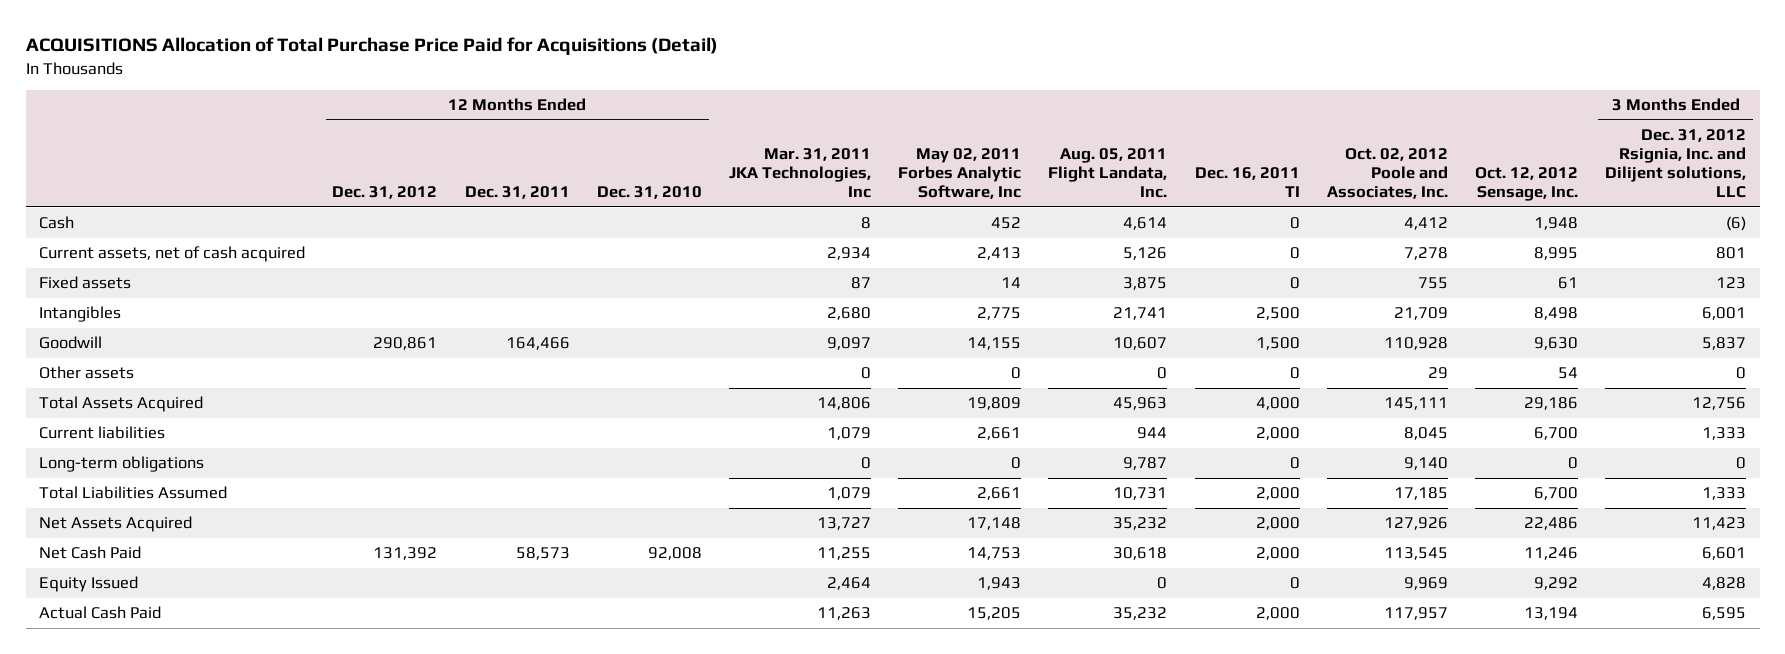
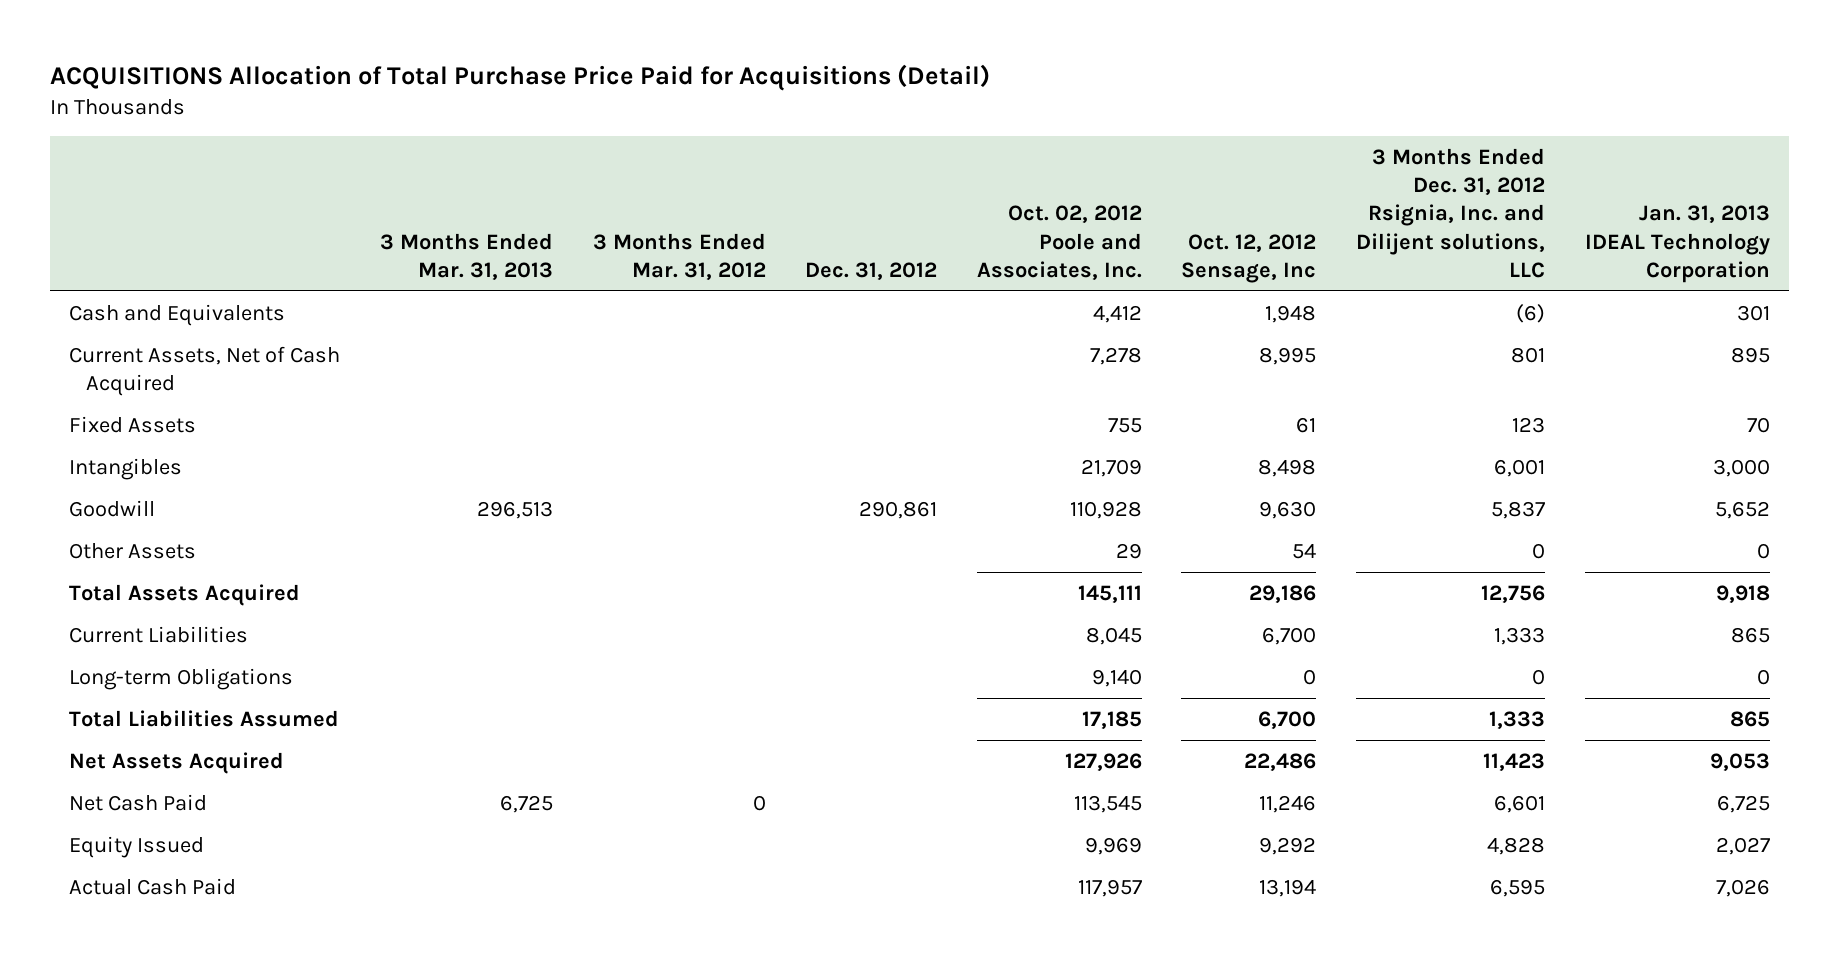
- | 12 Months Ended Dec. 31, 2012 | 12 Months Ended Dec. 31, 2011 | 12 Months Ended Dec. 31, 2010 | Mar. 31, 2011 JKA Technologies, Inc | May 02, 2011 Forbes Analytic Software, Inc | Aug. 05, 2011 Flight Landata, Inc. | Dec. 16, 2011 TI | Oct. 02, 2012 Poole and Associates, Inc. | Oct. 12, 2012 Sensage, Inc. | 3 Months Ended Dec. 31, 2012 Rsignia, Inc. and Dilijent solutions, LLC
+ | 3 Months Ended Mar. 31, 2013 | 3 Months Ended Mar. 31, 2012 | Dec. 31, 2012 | Oct. 02, 2012 Poole and Associates, Inc. | Oct. 12, 2012 Sensage, Inc | 3 Months Ended Dec. 31, 2012 Rsignia, Inc. and Dilijent solutions, LLC | Jan. 31, 2013 IDEAL Technology Corporation
- Cash | | | | 8 | 452 | 4,614 | 0 | 4,412 | 1,948 | (6)
- Current assets, net of cash acquired | | | | 2,934 | 2,413 | 5,126 | 0 | 7,278 | 8,995 | 801
- Fixed assets | | | | 87 | 14 | 3,875 | 0 | 755 | 61 | 123
+ Cash and Equivalents | | | | 4,412 | 1,948 | (6) | 301
+ Current Assets, Net of Cash Acquired | | | | 7,278 | 8,995 | 801 | 895
+ Fixed Assets | | | | 755 | 61 | 123 | 70
- Other assets | | | | 0 | 0 | 0 | 0 | 29 | 54 | 0
+ Other Assets | | | | 29 | 54 | 0 | 0
- Current liabilities | | | | 1,079 | 2,661 | 944 | 2,000 | 8,045 | 6,700 | 1,333
- Long-term obligations | | | | 0 | 0 | 9,787 | 0 | 9,140 | 0 | 0
+ Current Liabilities | | | | 8,045 | 6,700 | 1,333 | 865
+ Long-term Obligations | | | | 9,140 | 0 | 0 | 0

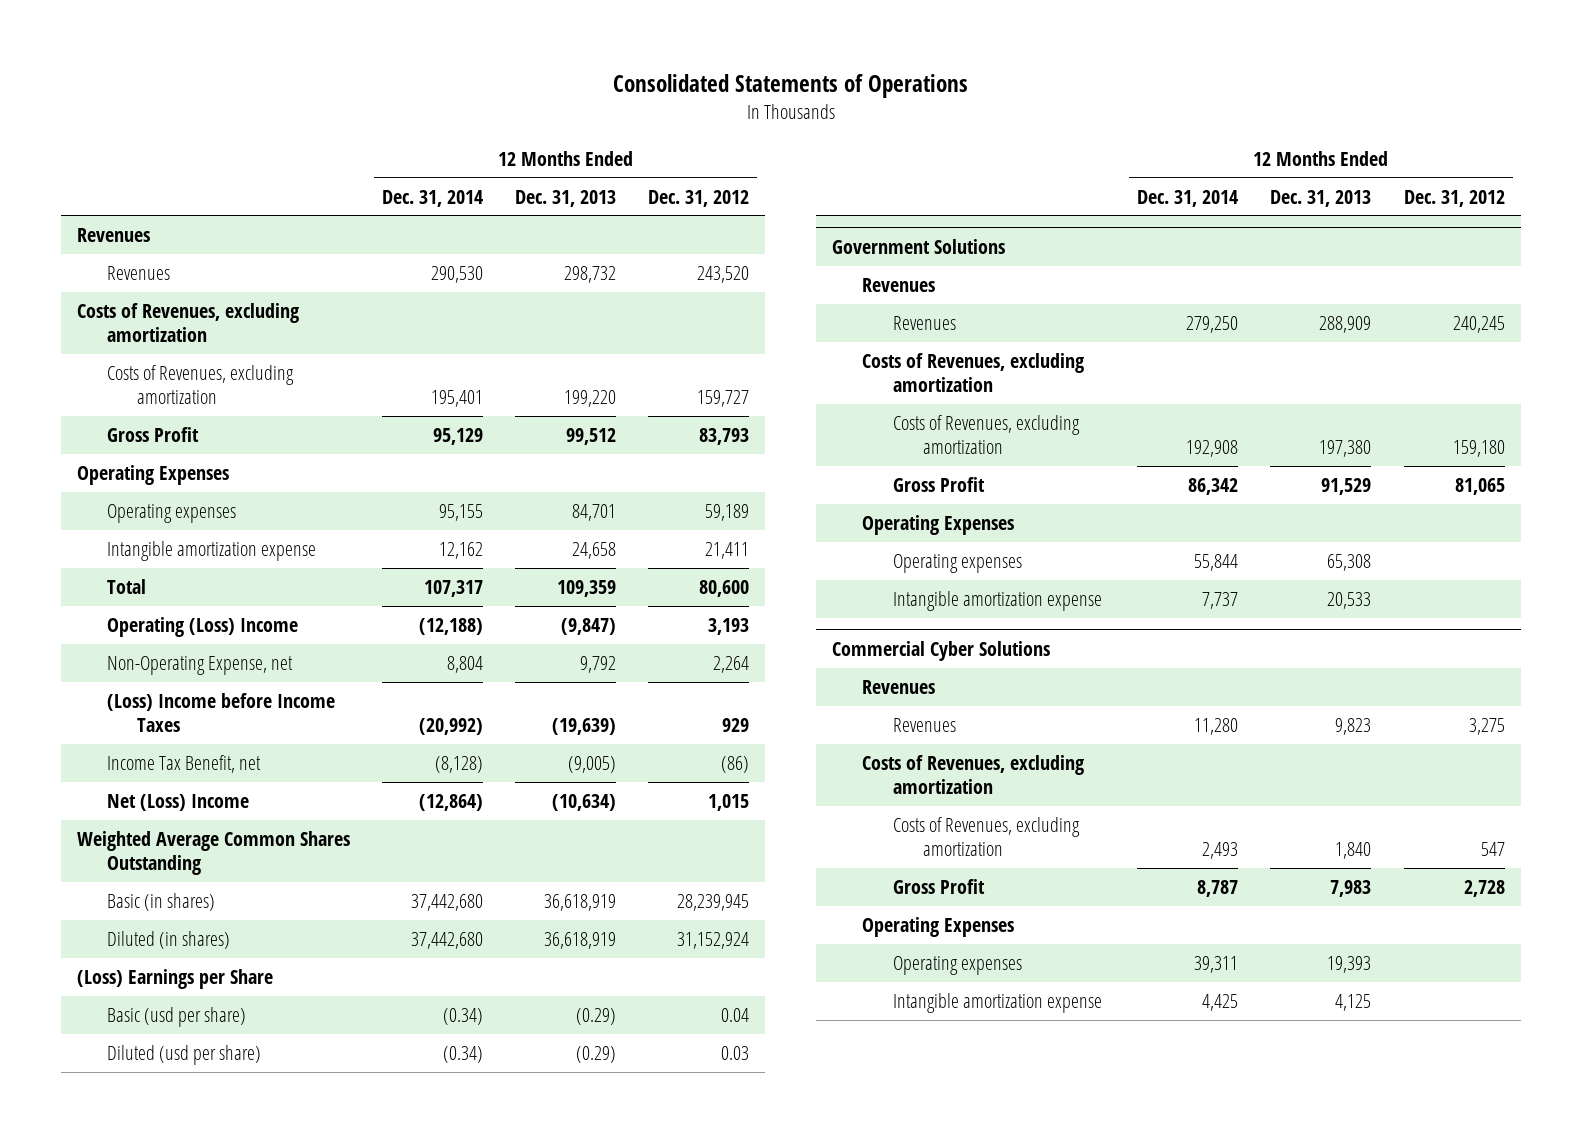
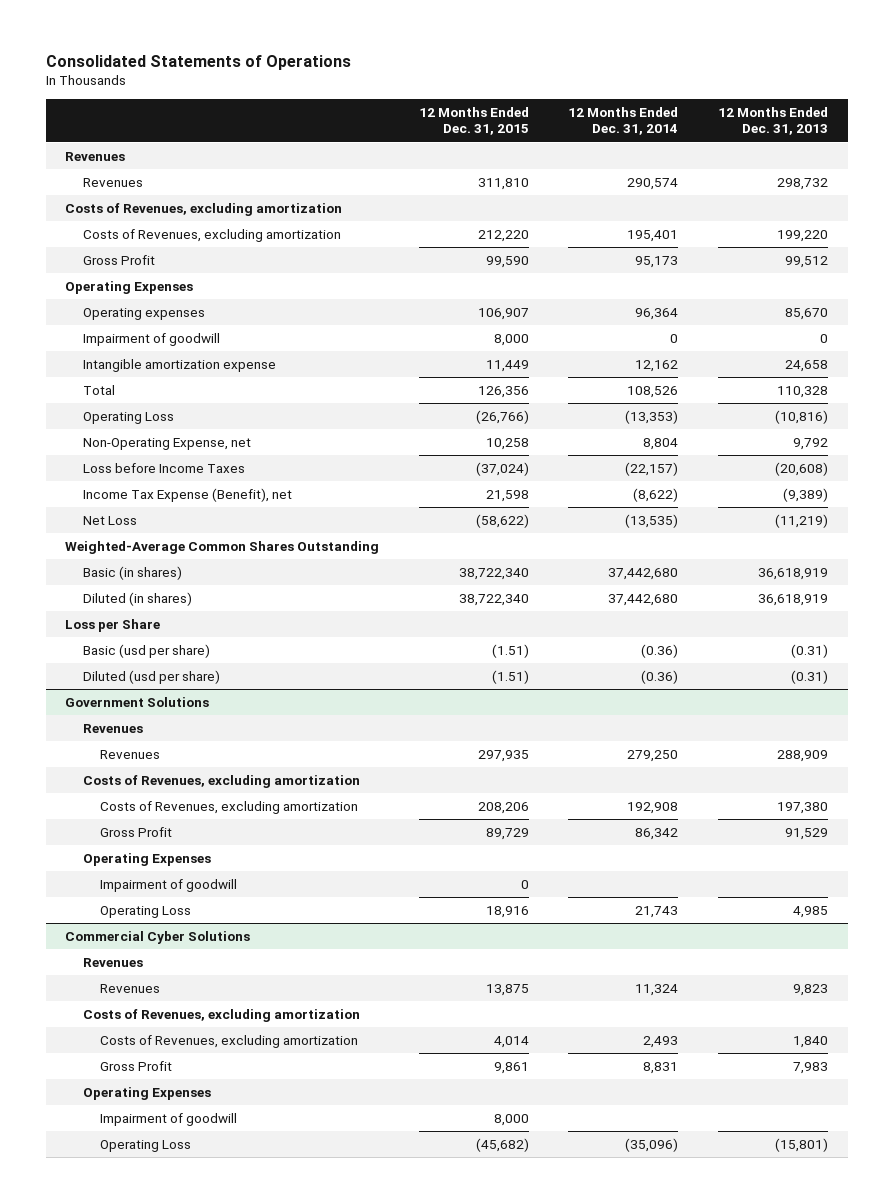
- | 12 Months Ended Dec. 31, 2014 | 12 Months Ended Dec. 31, 2013 | 12 Months Ended Dec. 31, 2012
+ | 12 Months Ended Dec. 31, 2015 | 12 Months Ended Dec. 31, 2014 | 12 Months Ended Dec. 31, 2013
- Revenues | 290,530 | 298,732 | 243,520
+ Revenues | 311,810 | 290,574 | 298,732
- Gross Profit | 95,129 | 99,512 | 83,793
+ Gross Profit | 99,590 | 95,173 | 99,512
- Operating expenses | 95,155 | 84,701 | 59,189
+ Operating expenses | 106,907 | 96,364 | 85,670
+ Impairment of goodwill | 8,000 | 0 | 0
- Total | 107,317 | 109,359 | 80,600
- Operating (Loss) Income | (12,188) | (9,847) | 3,193
+ Total | 126,356 | 108,526 | 110,328
+ Operating Loss | (26,766) | (13,353) | (10,816)
- (Loss) Income before Income Taxes | (20,992) | (19,639) | 929
- Income Tax Benefit, net | (8,128) | (9,005) | (86)
- Net (Loss) Income | (12,864) | (10,634) | 1,015
- Weighted Average Common Shares Outstanding
+ Loss before Income Taxes | (37,024) | (22,157) | (20,608)
+ Income Tax Expense (Benefit), net | 21,598 | (8,622) | (9,389)
+ Net Loss | (58,622) | (13,535) | (11,219)
+ Weighted-Average Common Shares Outstanding
- (Loss) Earnings per Share
- Basic (usd per share) | (0.34) | (0.29) | 0.04
- Diluted (usd per share) | (0.34) | (0.29) | 0.03
+ Loss per Share
+ Basic (usd per share) | (1.51) | (0.36) | (0.31)
+ Diluted (usd per share) | (1.51) | (0.36) | (0.31)
@ Government Solutions
- Operating expenses | 55,844 | 65,308 |
- Intangible amortization expense | 7,737 | 20,533 |
+ Impairment of goodwill | 0 | |
+ Operating Loss | 18,916 | 21,743 | 4,985
@ Commercial Cyber Solutions
- Revenues | 11,280 | 9,823 | 3,275
+ Revenues | 13,875 | 11,324 | 9,823
- Gross Profit | 8,787 | 7,983 | 2,728
+ Gross Profit | 9,861 | 8,831 | 7,983
- Operating expenses | 39,311 | 19,393 |
- Intangible amortization expense | 4,425 | 4,125 |
+ Impairment of goodwill | 8,000 | |
+ Operating Loss | (45,682) | (35,096) | (15,801)

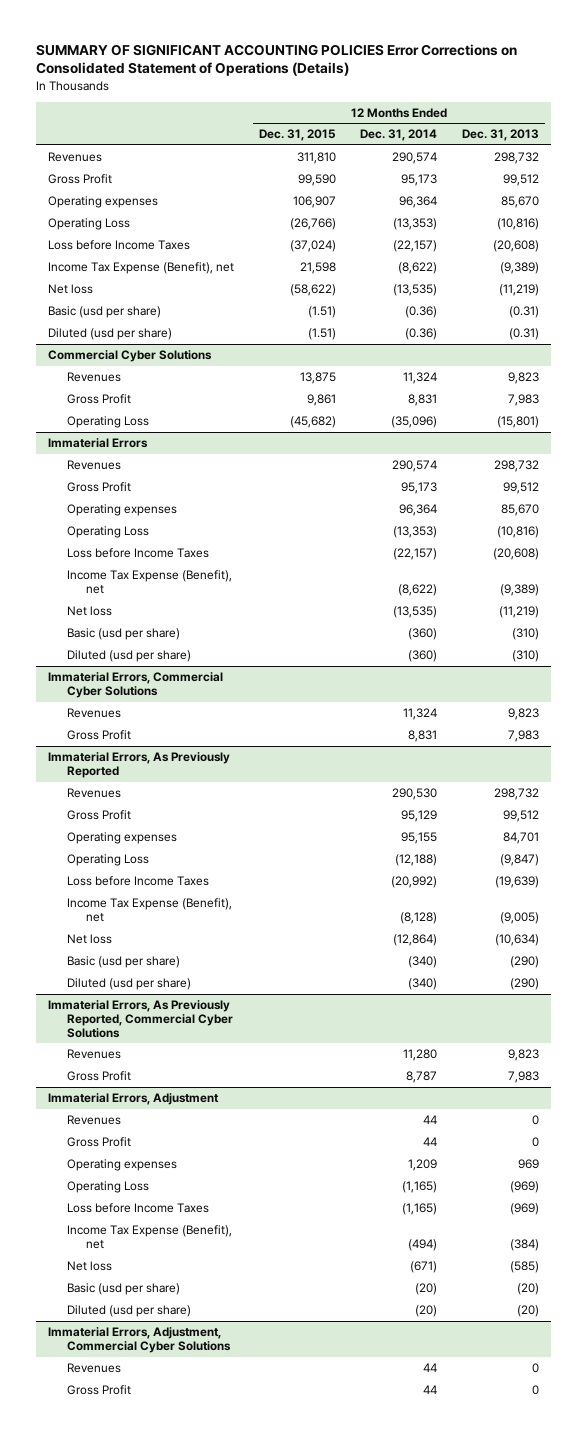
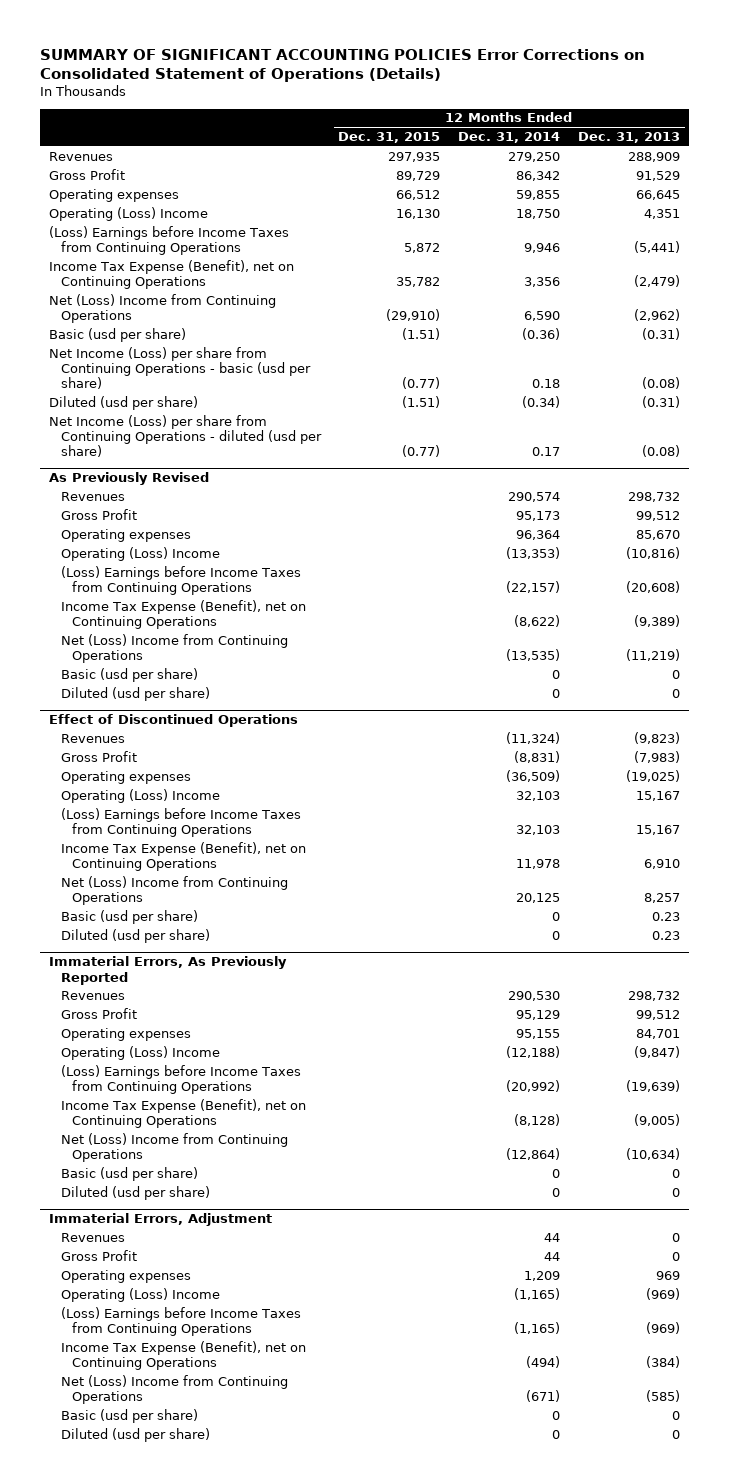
- Revenues | 311,810 | 290,574 | 298,732
- Gross Profit | 99,590 | 95,173 | 99,512
- Operating expenses | 106,907 | 96,364 | 85,670
- Operating Loss | (26,766) | (13,353) | (10,816)
- Loss before Income Taxes | (37,024) | (22,157) | (20,608)
- Income Tax Expense (Benefit), net | 21,598 | (8,622) | (9,389)
- Net loss | (58,622) | (13,535) | (11,219)
+ Revenues | 297,935 | 279,250 | 288,909
+ Gross Profit | 89,729 | 86,342 | 91,529
+ Operating expenses | 66,512 | 59,855 | 66,645
+ Operating (Loss) Income | 16,130 | 18,750 | 4,351
+ (Loss) Earnings before Income Taxes from Continuing Operations | 5,872 | 9,946 | (5,441)
+ Income Tax Expense (Benefit), net on Continuing Operations | 35,782 | 3,356 | (2,479)
+ Net (Loss) Income from Continuing Operations | (29,910) | 6,590 | (2,962)
- Diluted (usd per share) | (1.51) | (0.36) | (0.31)
- Commercial Cyber Solutions
- Revenues | 13,875 | 11,324 | 9,823
- Gross Profit | 9,861 | 8,831 | 7,983
- Operating Loss | (45,682) | (35,096) | (15,801)
- Immaterial Errors
+ Net Income (Loss) per share from Continuing Operations - basic (usd per share) | (0.77) | 0.18 | (0.08)
+ Diluted (usd per share) | (1.51) | (0.34) | (0.31)
+ Net Income (Loss) per share from Continuing Operations - diluted (usd per share) | (0.77) | 0.17 | (0.08)
+ As Previously Revised
- Operating Loss | | (13,353) | (10,816)
- Loss before Income Taxes | | (22,157) | (20,608)
- Income Tax Expense (Benefit), net | | (8,622) | (9,389)
- Net loss | | (13,535) | (11,219)
- Basic (usd per share) | | (360) | (310)
- Diluted (usd per share) | | (360) | (310)
- Immaterial Errors, Commercial Cyber Solutions
- Revenues | | 11,324 | 9,823
- Gross Profit | | 8,831 | 7,983
+ Operating (Loss) Income | | (13,353) | (10,816)
+ (Loss) Earnings before Income Taxes from Continuing Operations | | (22,157) | (20,608)
+ Income Tax Expense (Benefit), net on Continuing Operations | | (8,622) | (9,389)
+ Net (Loss) Income from Continuing Operations | | (13,535) | (11,219)
+ Basic (usd per share) | | 0 | 0
+ Diluted (usd per share) | | 0 | 0
+ Effect of Discontinued Operations
+ Revenues | | (11,324) | (9,823)
+ Gross Profit | | (8,831) | (7,983)
+ Operating expenses | | (36,509) | (19,025)
+ Operating (Loss) Income | | 32,103 | 15,167
+ (Loss) Earnings before Income Taxes from Continuing Operations | | 32,103 | 15,167
+ Income Tax Expense (Benefit), net on Continuing Operations | | 11,978 | 6,910
+ Net (Loss) Income from Continuing Operations | | 20,125 | 8,257
+ Basic (usd per share) | | 0 | 0.23
+ Diluted (usd per share) | | 0 | 0.23
@ Immaterial Errors, As Previously Reported
- Operating Loss | | (12,188) | (9,847)
- Loss before Income Taxes | | (20,992) | (19,639)
- Income Tax Expense (Benefit), net | | (8,128) | (9,005)
- Net loss | | (12,864) | (10,634)
- Basic (usd per share) | | (340) | (290)
- Diluted (usd per share) | | (340) | (290)
- Immaterial Errors, As Previously Reported, Commercial Cyber Solutions
- Revenues | | 11,280 | 9,823
- Gross Profit | | 8,787 | 7,983
@ Immaterial Errors, As Previously Reported
+ Operating (Loss) Income | | (12,188) | (9,847)
+ (Loss) Earnings before Income Taxes from Continuing Operations | | (20,992) | (19,639)
+ Income Tax Expense (Benefit), net on Continuing Operations | | (8,128) | (9,005)
+ Net (Loss) Income from Continuing Operations | | (12,864) | (10,634)
+ Basic (usd per share) | | 0 | 0
+ Diluted (usd per share) | | 0 | 0
@ Immaterial Errors, Adjustment
- Operating Loss | | (1,165) | (969)
- Loss before Income Taxes | | (1,165) | (969)
- Income Tax Expense (Benefit), net | | (494) | (384)
- Net loss | | (671) | (585)
- Basic (usd per share) | | (20) | (20)
- Diluted (usd per share) | | (20) | (20)
- Immaterial Errors, Adjustment, Commercial Cyber Solutions
- Revenues | | 44 | 0
- Gross Profit | | 44 | 0
@ Immaterial Errors, Adjustment
+ Operating (Loss) Income | | (1,165) | (969)
+ (Loss) Earnings before Income Taxes from Continuing Operations | | (1,165) | (969)
+ Income Tax Expense (Benefit), net on Continuing Operations | | (494) | (384)
+ Net (Loss) Income from Continuing Operations | | (671) | (585)
+ Basic (usd per share) | | 0 | 0
+ Diluted (usd per share) | | 0 | 0

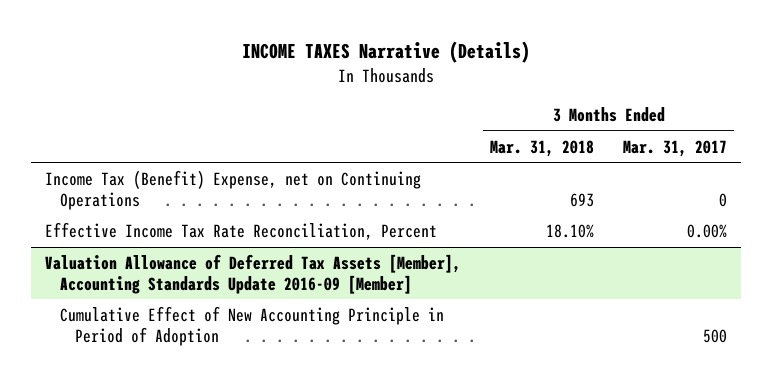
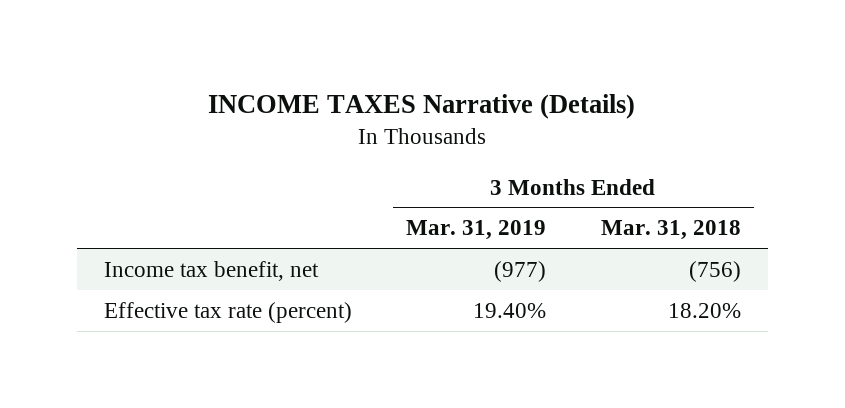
- | 3 Months Ended Mar. 31, 2018 | 3 Months Ended Mar. 31, 2017
+ | 3 Months Ended Mar. 31, 2019 | 3 Months Ended Mar. 31, 2018
- Income Tax (Benefit) Expense, net on Continuing Operations | 693 | 0
- Effective Income Tax Rate Reconciliation, Percent | 18.10% | 0.00%
- Valuation Allowance of Deferred Tax Assets [Member], Accounting Standards Update 2016-09 [Member]
- Cumulative Effect of New Accounting Principle in Period of Adoption | | 500
+ Income tax benefit, net | (977) | (756)
+ Effective tax rate (percent) | 19.40% | 18.20%

